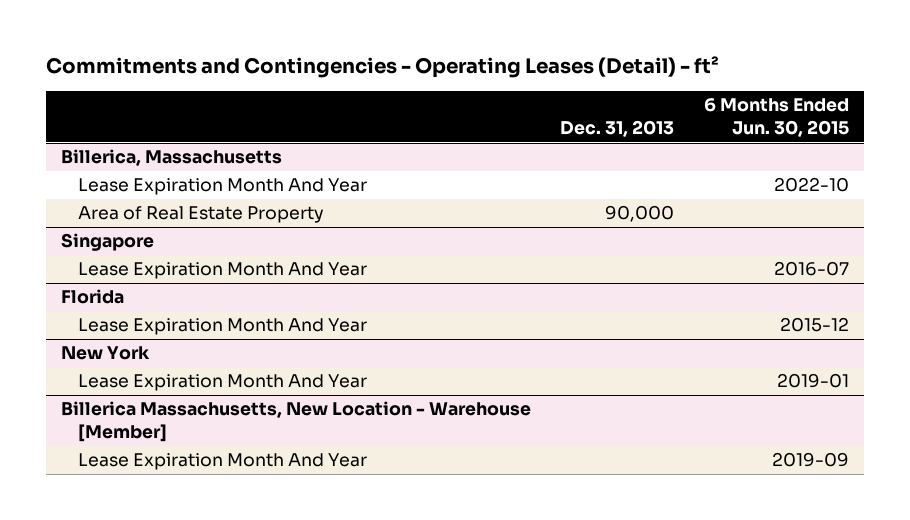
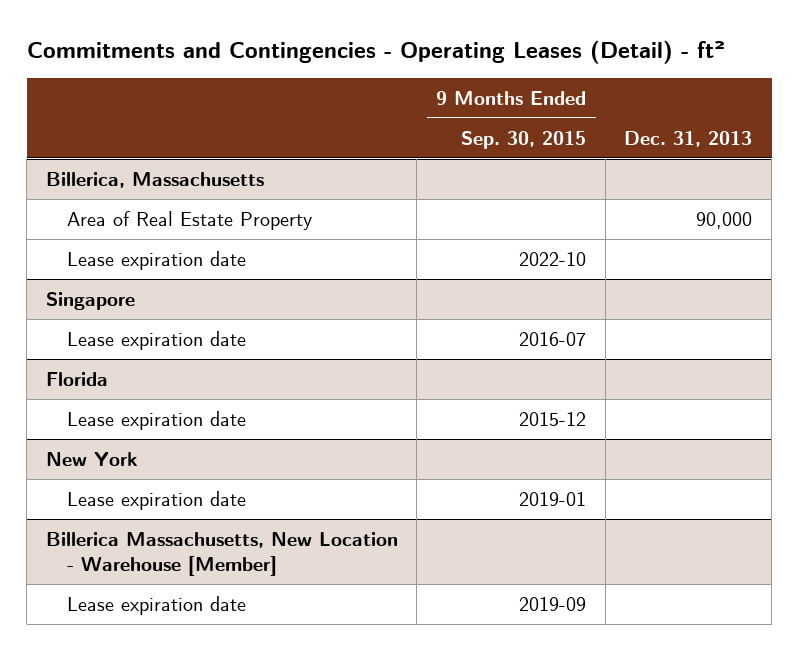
- | Dec. 31, 2013 | 6 Months Ended Jun. 30, 2015
+ | 9 Months Ended Sep. 30, 2015 | Dec. 31, 2013
@ Billerica, Massachusetts
- Lease Expiration Month And Year | | 2022-10
+ Lease expiration date | 2022-10 |
@ Singapore
- Lease Expiration Month And Year | | 2016-07
+ Lease expiration date | 2016-07 |
@ Florida
- Lease Expiration Month And Year | | 2015-12
+ Lease expiration date | 2015-12 |
@ New York
- Lease Expiration Month And Year | | 2019-01
+ Lease expiration date | 2019-01 |
@ Billerica Massachusetts, New Location - Warehouse [Member]
- Lease Expiration Month And Year | | 2019-09
+ Lease expiration date | 2019-09 |

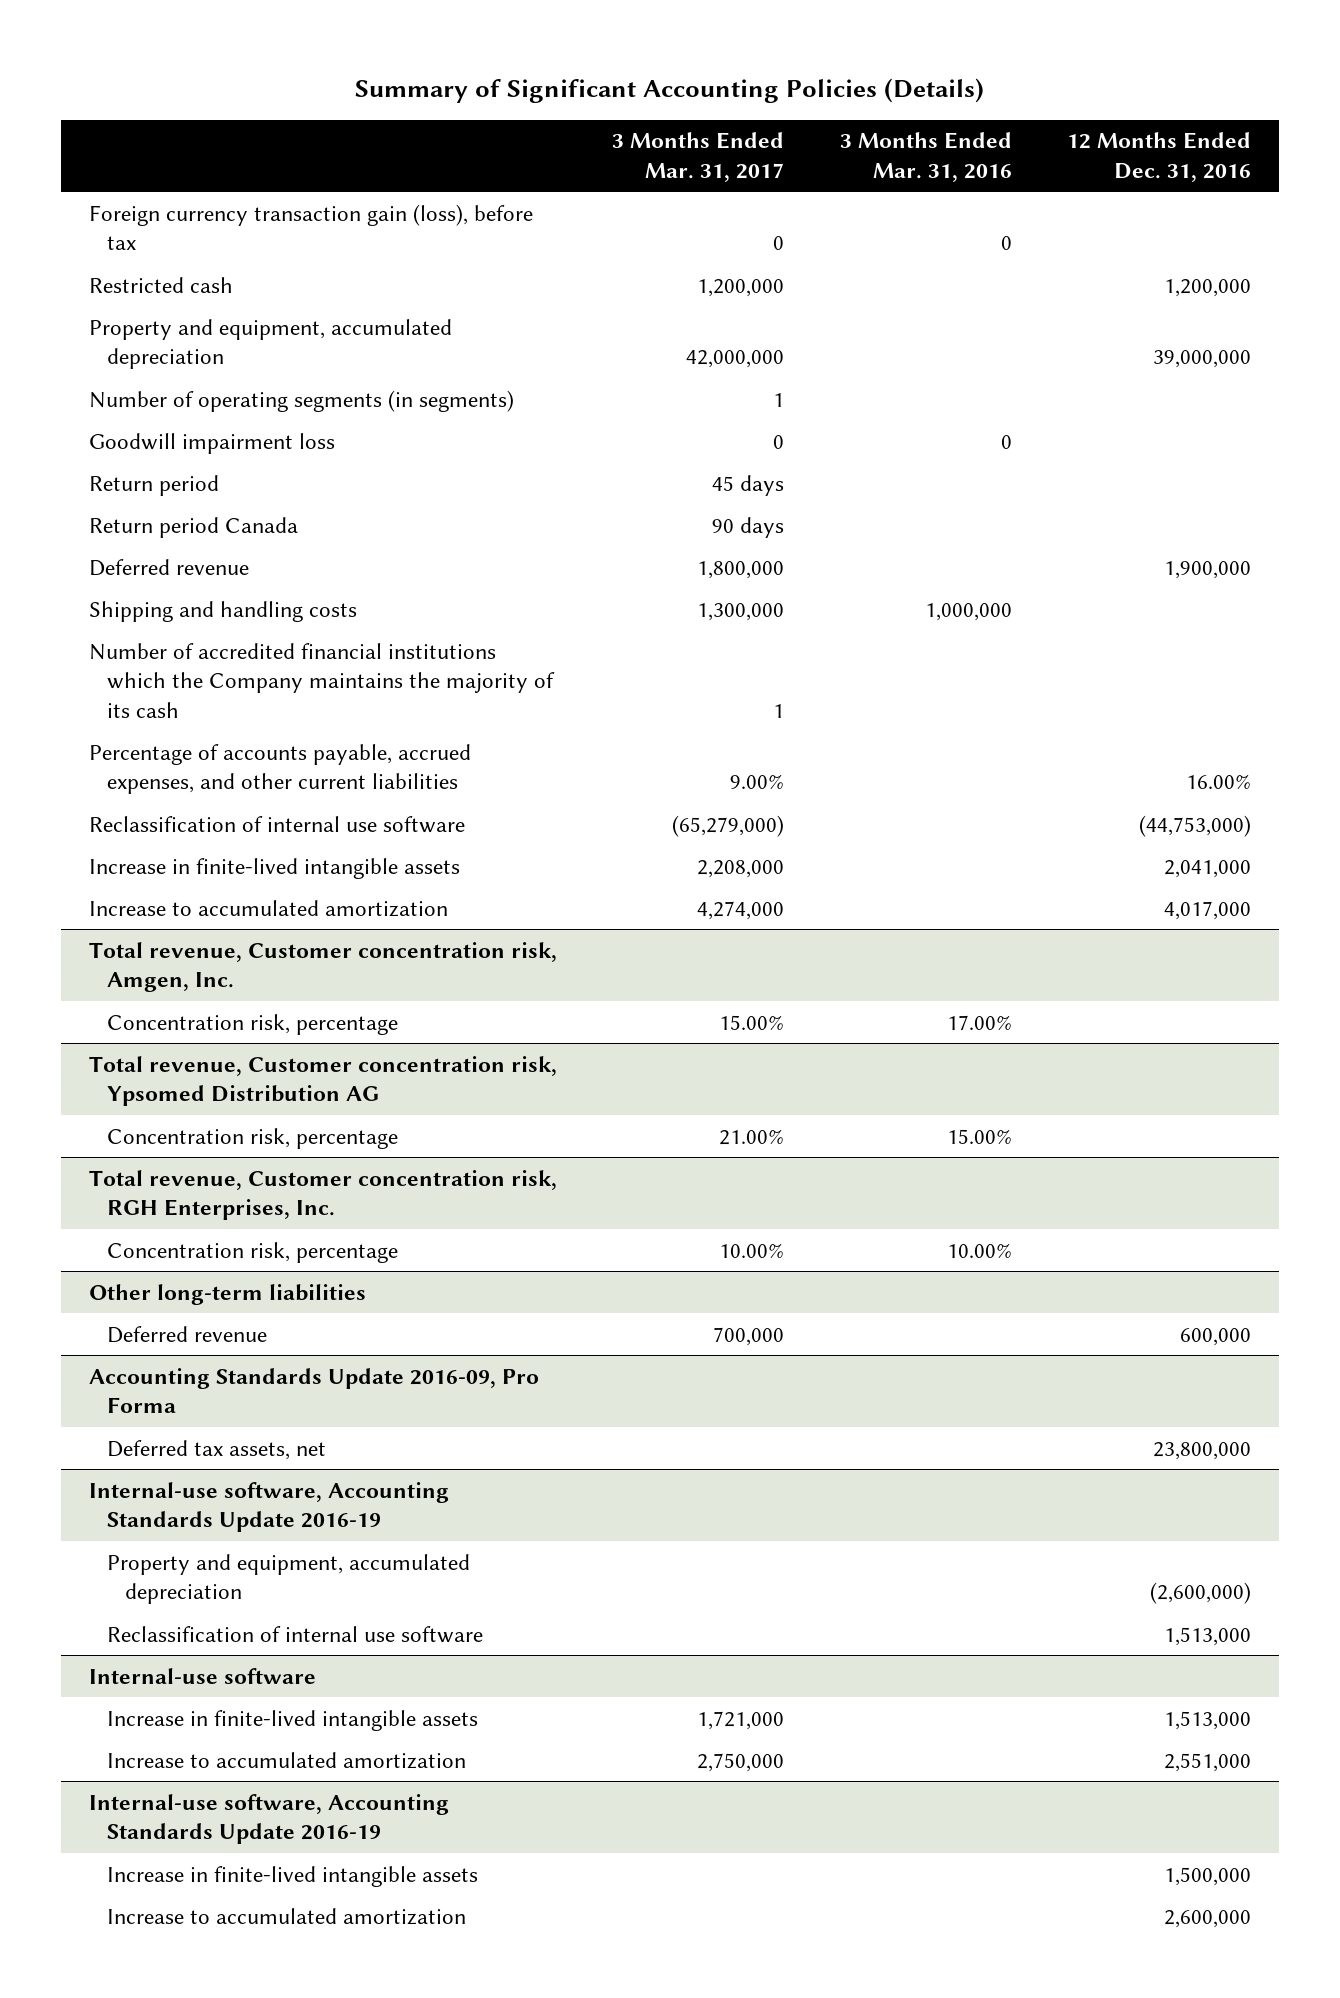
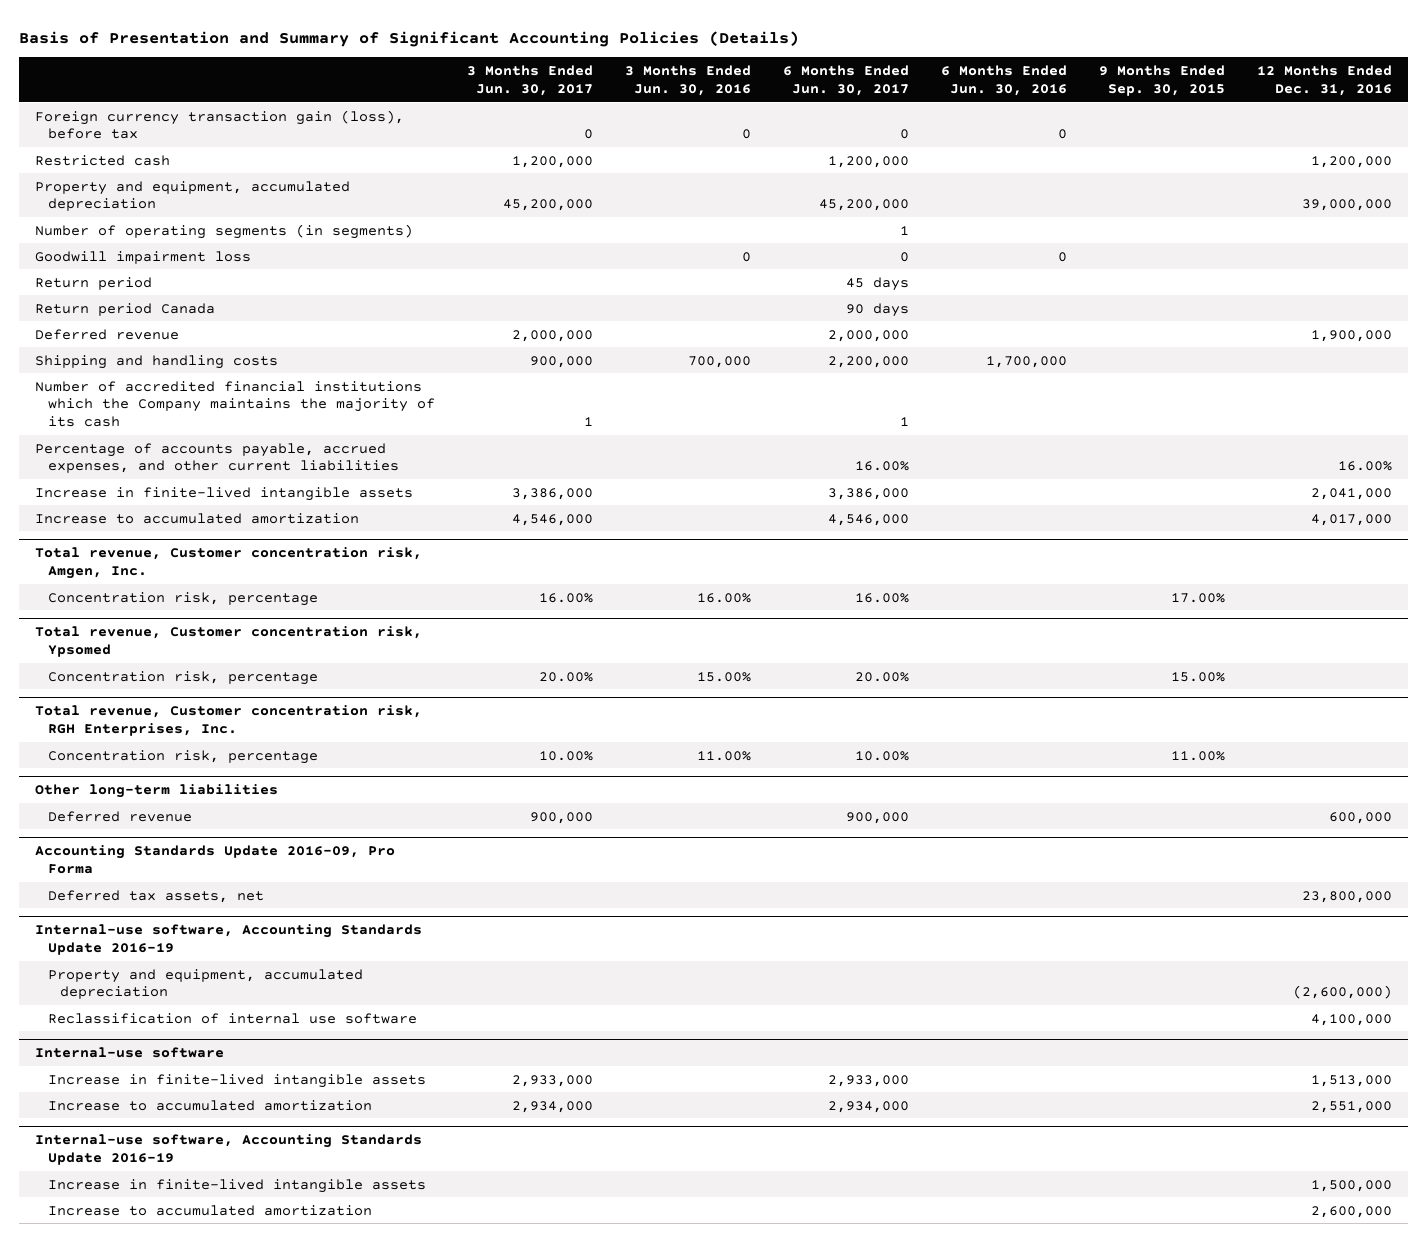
- Summary of Significant Accounting Policies (Details)
+ Basis of Presentation and Summary of Significant Accounting Policies (Details)
- | 3 Months Ended Mar. 31, 2017 | 3 Months Ended Mar. 31, 2016 | 12 Months Ended Dec. 31, 2016
+ | 3 Months Ended Jun. 30, 2017 | 3 Months Ended Jun. 30, 2016 | 6 Months Ended Jun. 30, 2017 | 6 Months Ended Jun. 30, 2016 | 9 Months Ended Sep. 30, 2015 | 12 Months Ended Dec. 31, 2016
- Reclassification of internal use software | (65,279,000) | | (44,753,000)
- Total revenue, Customer concentration risk, Ypsomed Distribution AG
+ Total revenue, Customer concentration risk, Ypsomed
@ Internal-use software, Accounting Standards Update 2016-19
- Reclassification of internal use software | | | 1,513,000
+ Reclassification of internal use software | | | | | | 4,100,000

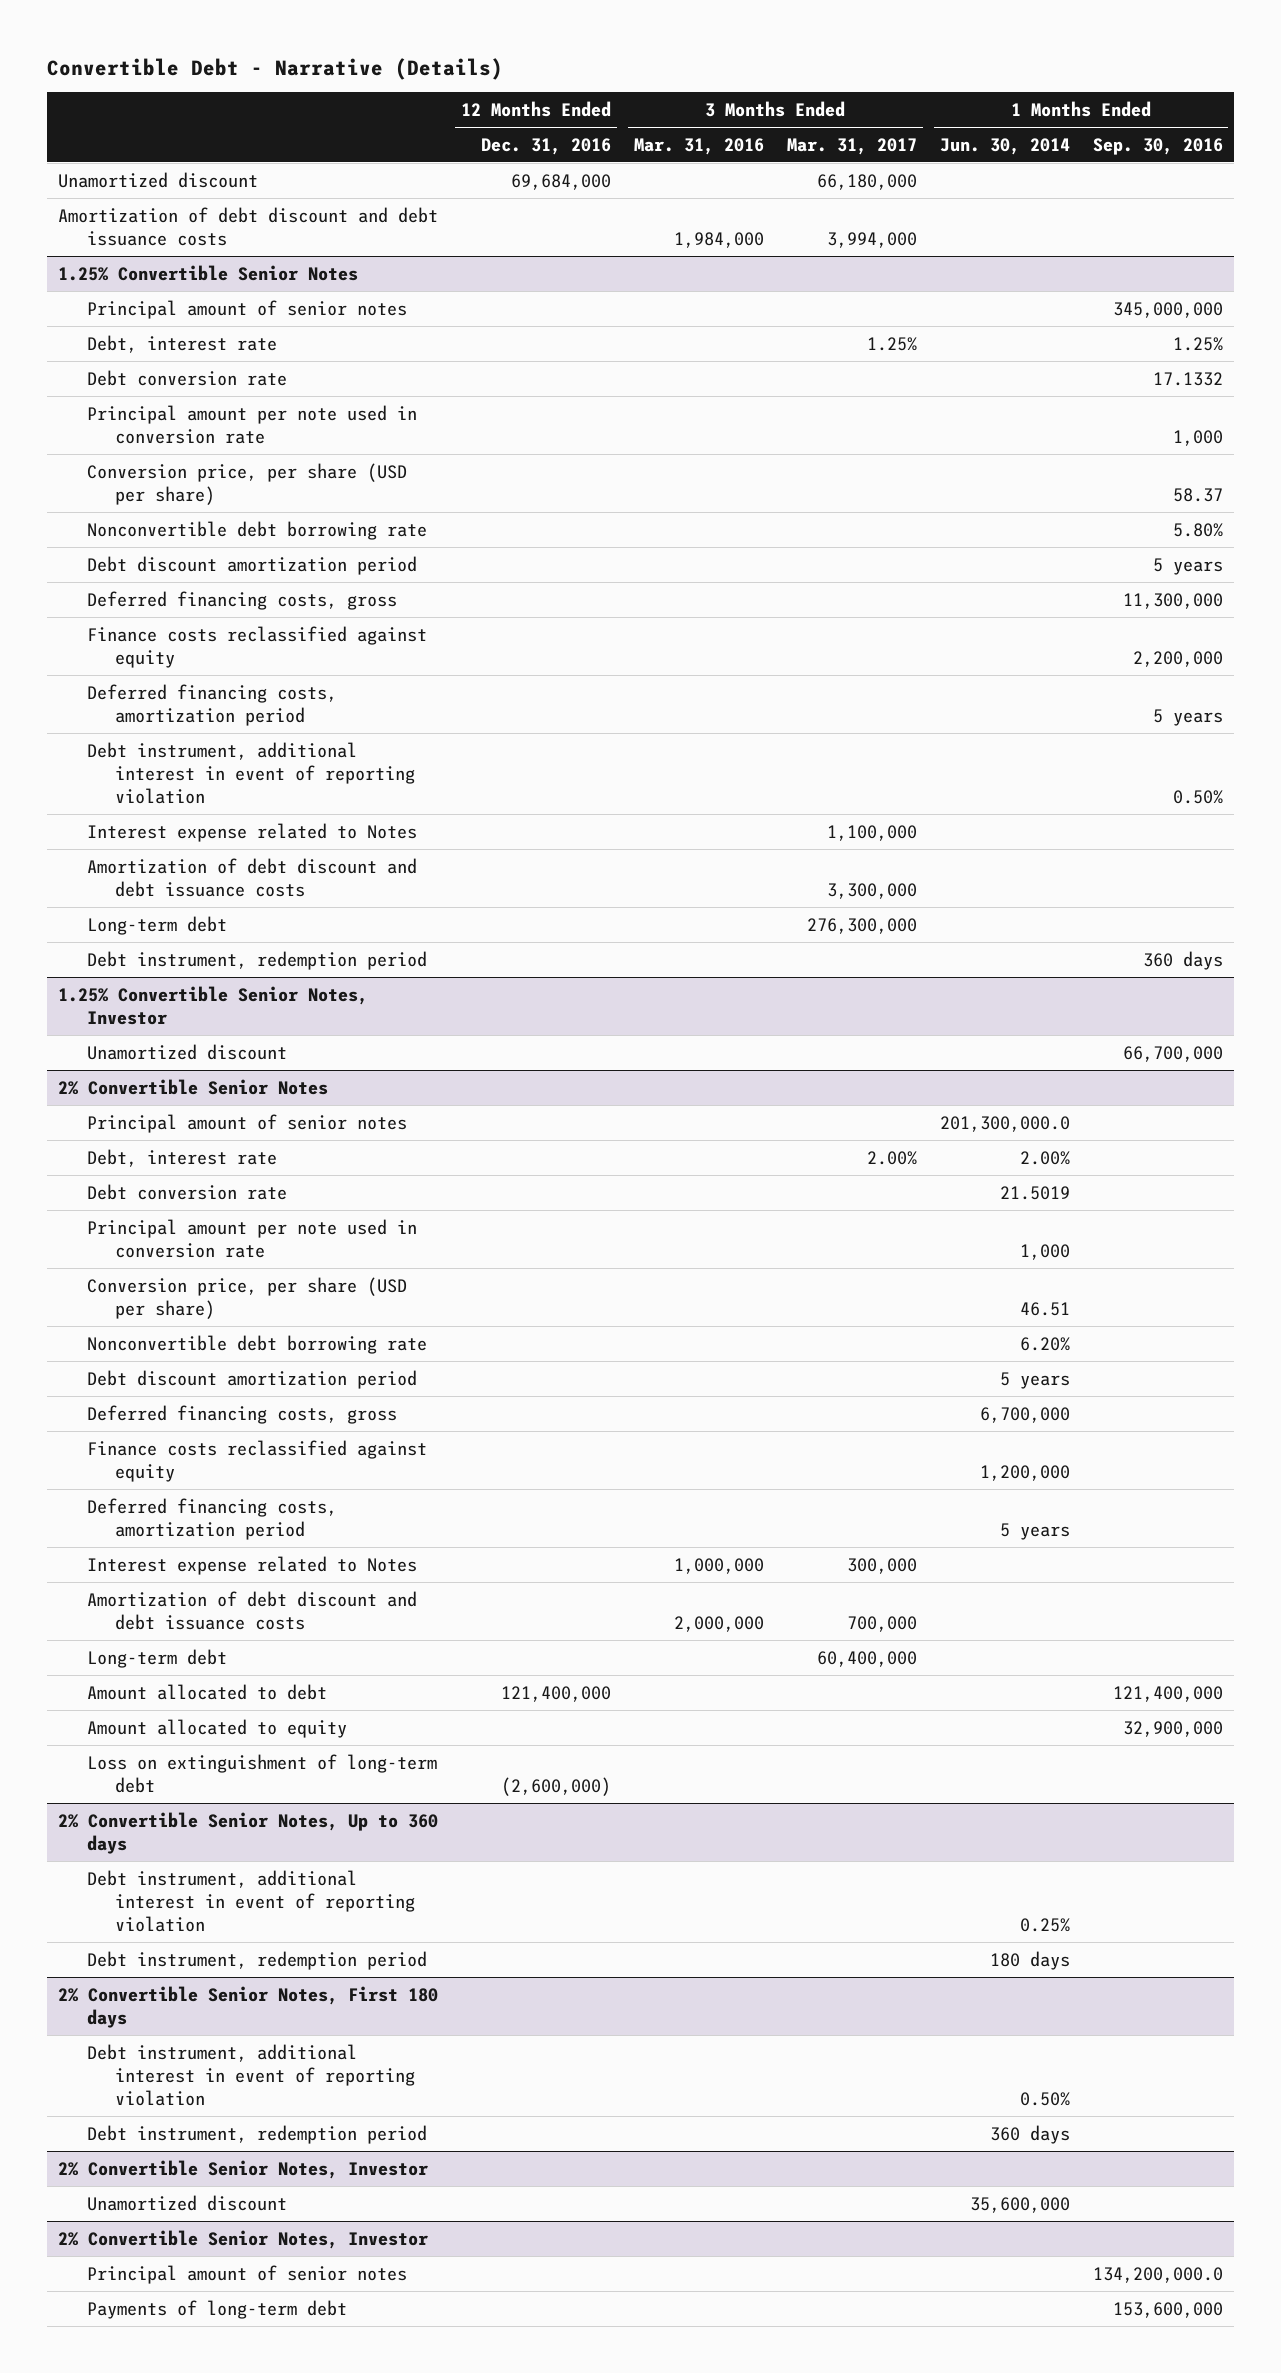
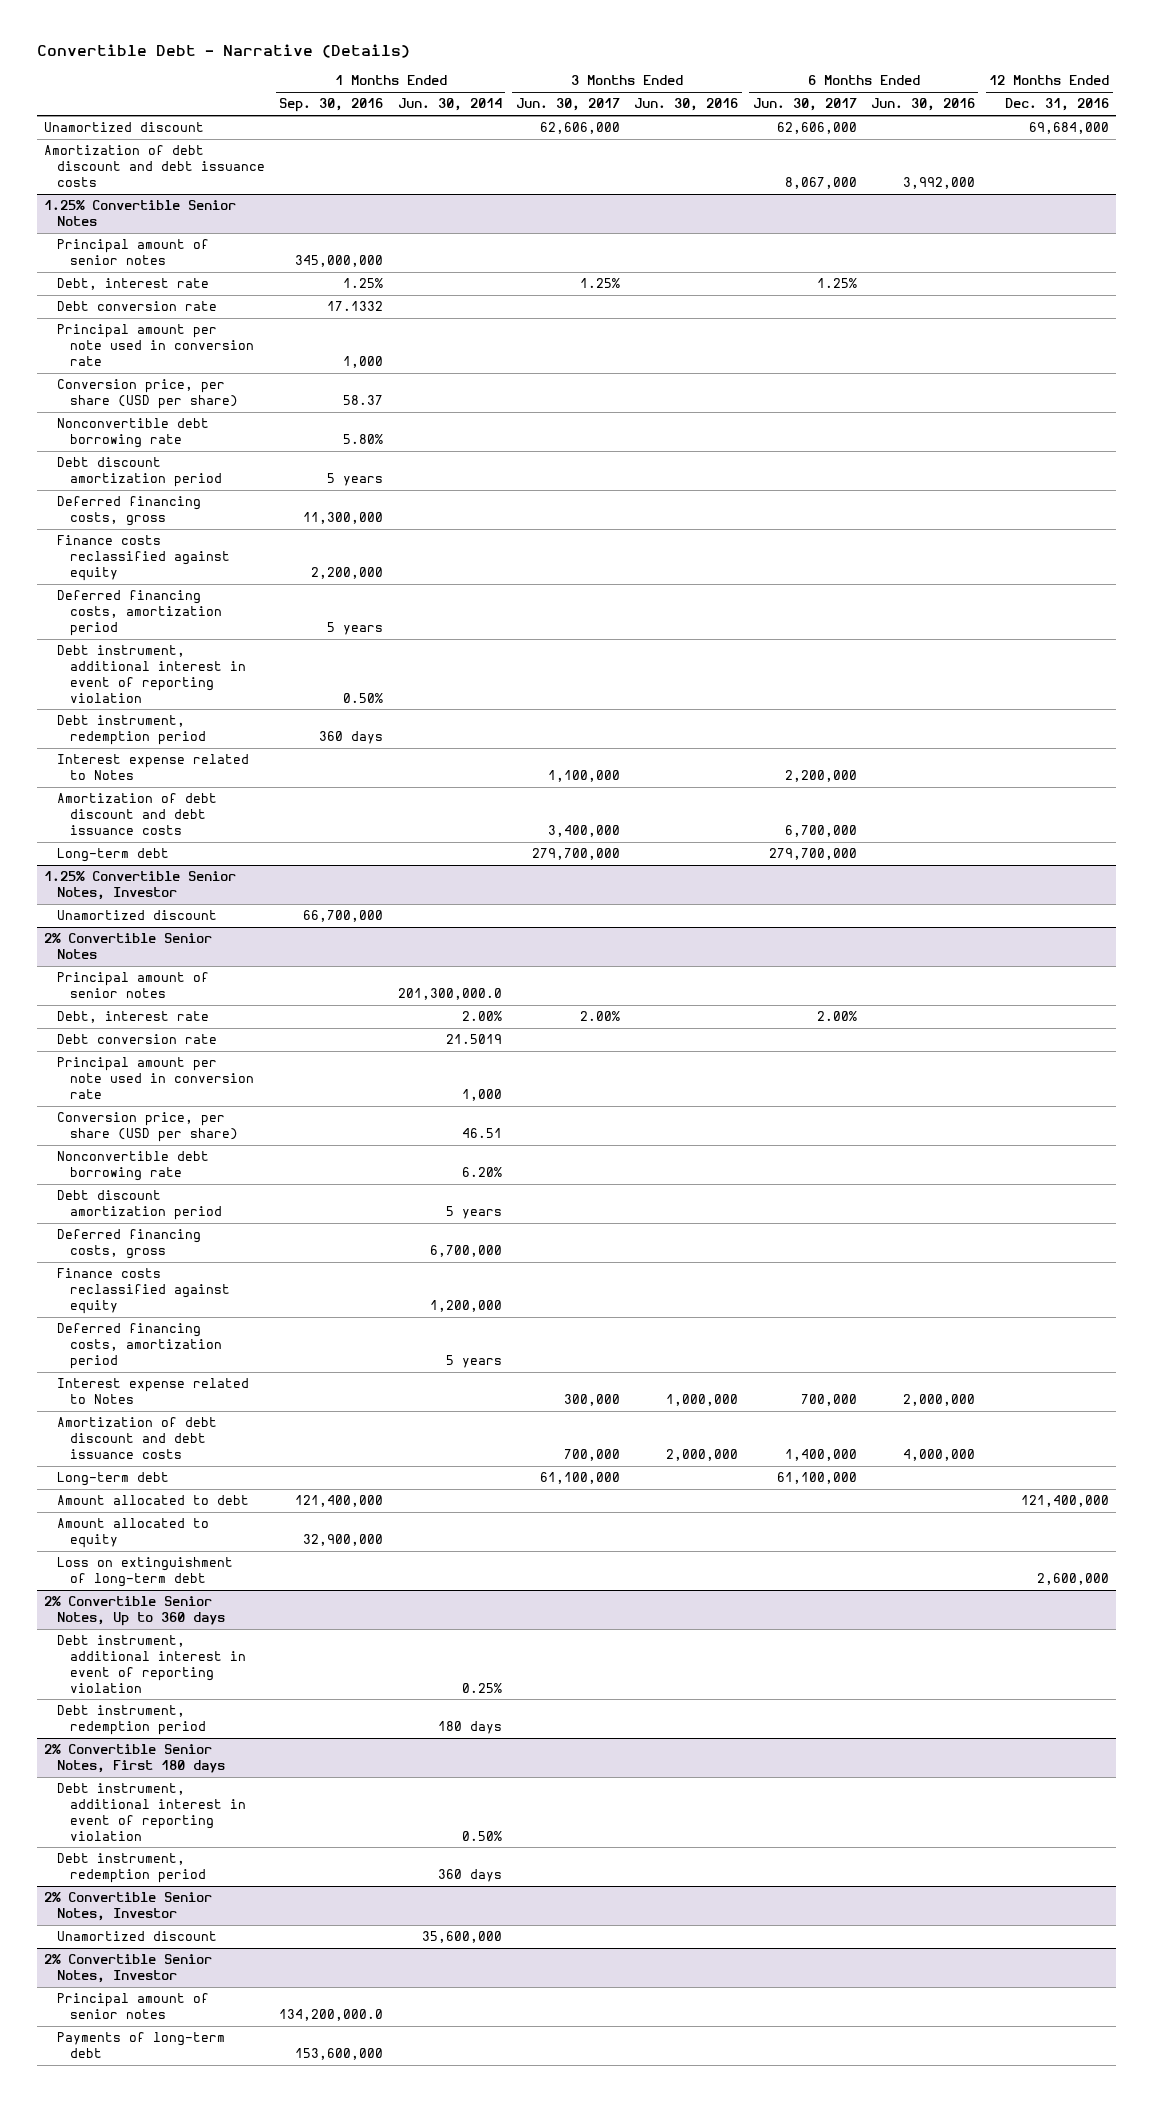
- | 12 Months Ended Dec. 31, 2016 | 3 Months Ended Mar. 31, 2016 | 3 Months Ended Mar. 31, 2017 | 1 Months Ended Jun. 30, 2014 | 1 Months Ended Sep. 30, 2016
+ | 1 Months Ended Sep. 30, 2016 | 1 Months Ended Jun. 30, 2014 | 3 Months Ended Jun. 30, 2017 | 3 Months Ended Jun. 30, 2016 | 6 Months Ended Jun. 30, 2017 | 6 Months Ended Jun. 30, 2016 | 12 Months Ended Dec. 31, 2016
@ 1.25% Convertible Senior Notes
moved up: Debt instrument, redemption period | 360 days | | | | | |
@ 2% Convertible Senior Notes
- Loss on extinguishment of long-term debt | (2,600,000) | | | |
+ Loss on extinguishment of long-term debt | | | | | | | 2,600,000

